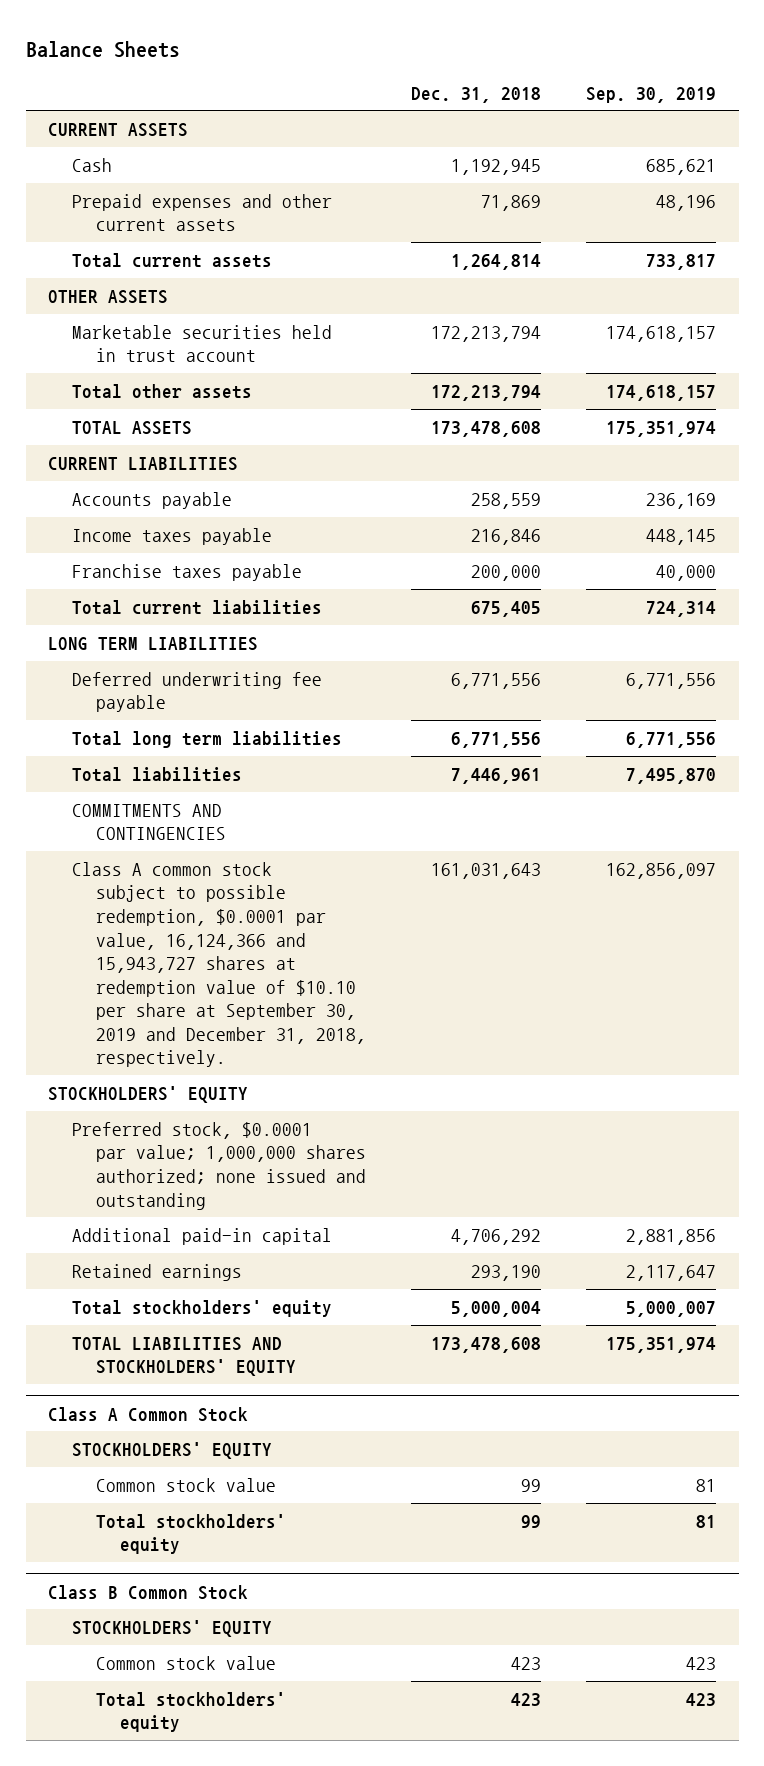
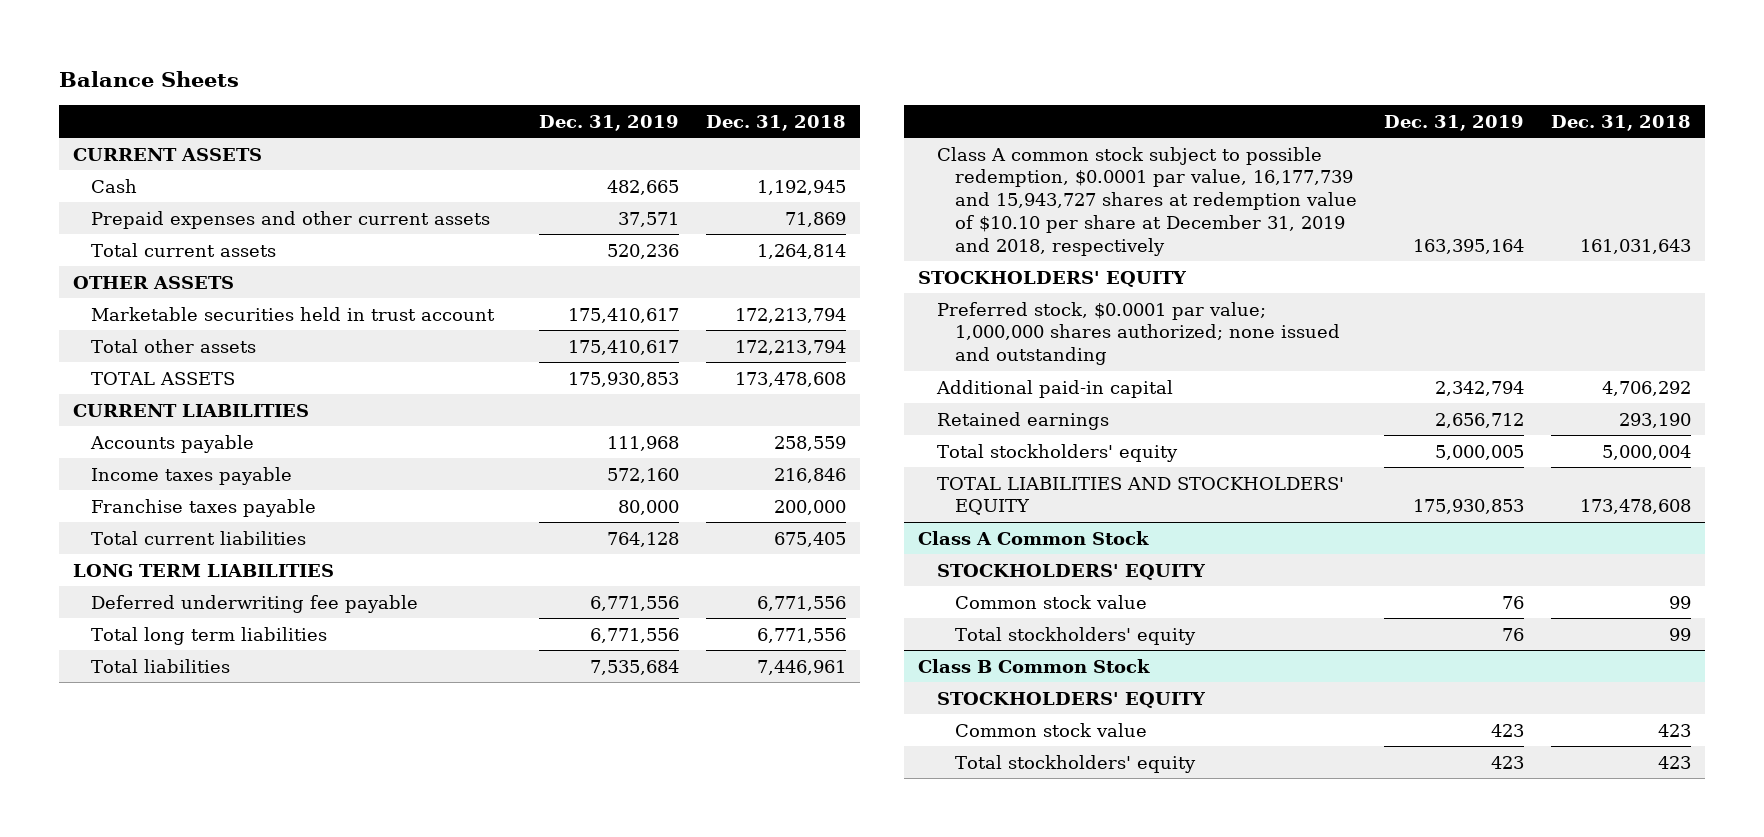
- | Dec. 31, 2018 | Sep. 30, 2019
+ | Dec. 31, 2019 | Dec. 31, 2018
- COMMITMENTS AND CONTINGENCIES
- Class A common stock subject to possible redemption, $0.0001 par value, 16,124,366 and 15,943,727 shares at redemption value of $10.10 per share at September 30, 2019 and December 31, 2018, respectively. | 161,031,643 | 162,856,097
+ Class A common stock subject to possible redemption, $0.0001 par value, 16,177,739 and 15,943,727 shares at redemption value of $10.10 per share at December 31, 2019 and 2018, respectively | 163,395,164 | 161,031,643

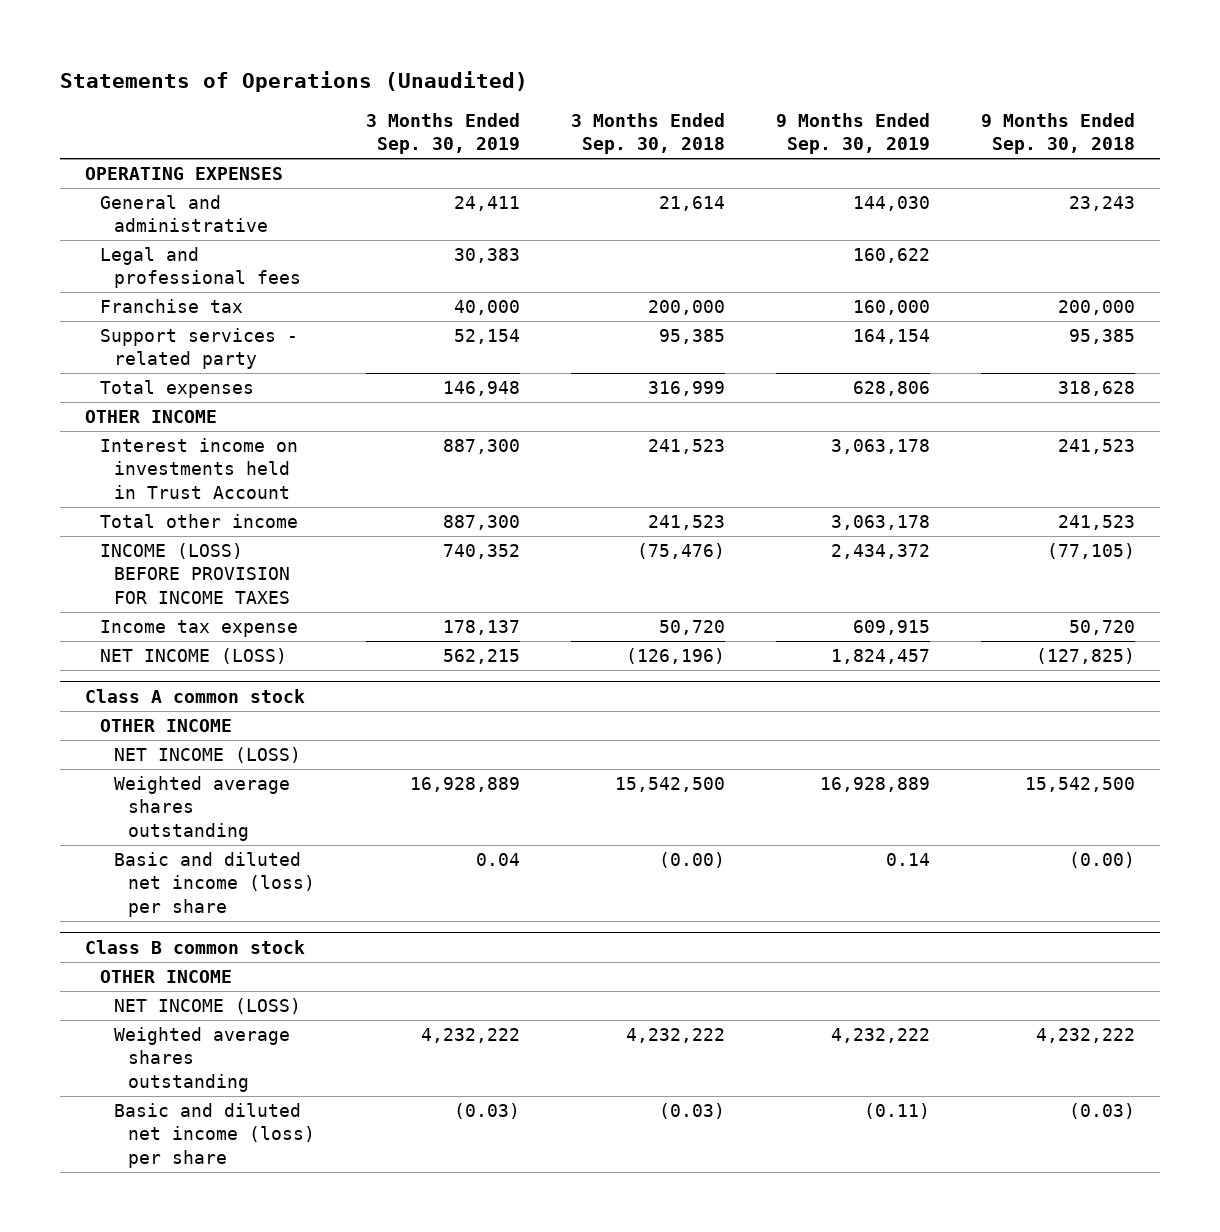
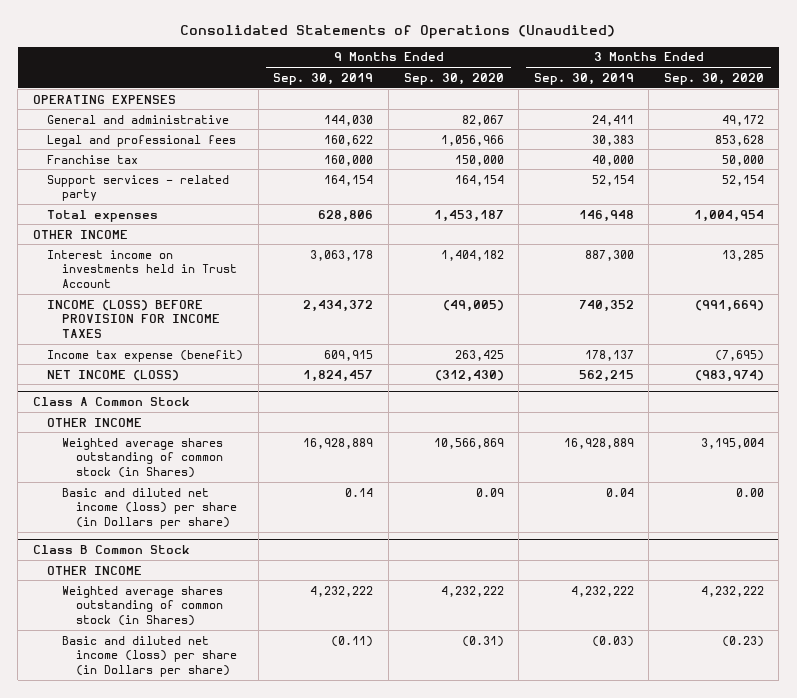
- Statements of Operations (Unaudited)
+ Consolidated Statements of Operations (Unaudited)
- | 3 Months Ended Sep. 30, 2019 | 3 Months Ended Sep. 30, 2018 | 9 Months Ended Sep. 30, 2019 | 9 Months Ended Sep. 30, 2018
+ | 9 Months Ended Sep. 30, 2019 | 9 Months Ended Sep. 30, 2020 | 3 Months Ended Sep. 30, 2019 | 3 Months Ended Sep. 30, 2020
- Total other income | 887,300 | 241,523 | 3,063,178 | 241,523
- Income tax expense | 178,137 | 50,720 | 609,915 | 50,720
+ Income tax expense (benefit) | 609,915 | 263,425 | 178,137 | (7,695)
- Class A common stock
+ Class A Common Stock
- NET INCOME (LOSS)
- Weighted average shares outstanding | 16,928,889 | 15,542,500 | 16,928,889 | 15,542,500
- Basic and diluted net income (loss) per share | 0.04 | (0.00) | 0.14 | (0.00)
- Class B common stock
+ Weighted average shares outstanding of common stock (in Shares) | 16,928,889 | 10,566,869 | 16,928,889 | 3,195,004
+ Basic and diluted net income (loss) per share (in Dollars per share) | 0.14 | 0.09 | 0.04 | 0.00
+ Class B Common Stock
- NET INCOME (LOSS)
- Weighted average shares outstanding | 4,232,222 | 4,232,222 | 4,232,222 | 4,232,222
- Basic and diluted net income (loss) per share | (0.03) | (0.03) | (0.11) | (0.03)
+ Weighted average shares outstanding of common stock (in Shares) | 4,232,222 | 4,232,222 | 4,232,222 | 4,232,222
+ Basic and diluted net income (loss) per share (in Dollars per share) | (0.11) | (0.31) | (0.03) | (0.23)

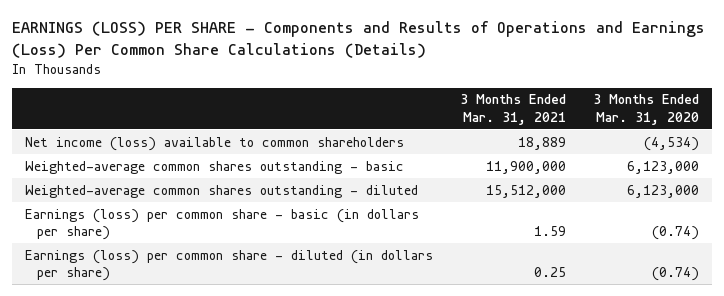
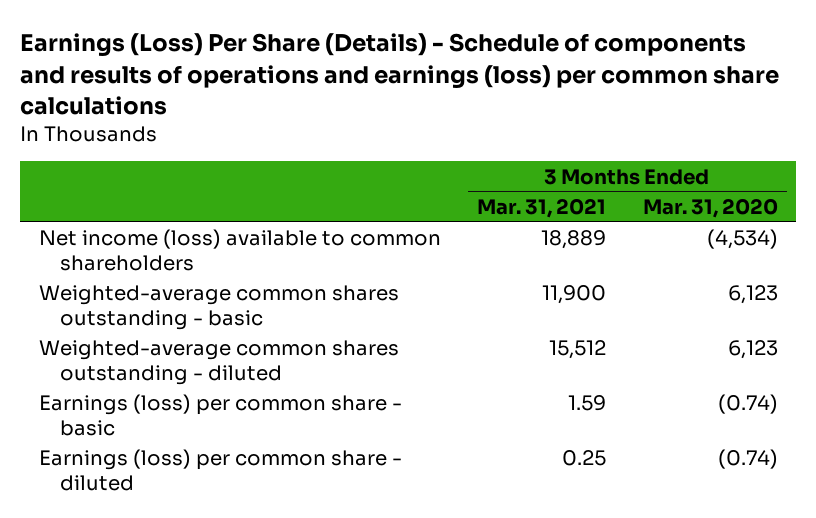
- EARNINGS (LOSS) PER SHARE - Components and Results of Operations and Earnings (Loss) Per Common Share Calculations (Details)
+ Earnings (Loss) Per Share (Details) - Schedule of components and results of operations and earnings (loss) per common share calculations
- Weighted-average common shares outstanding - basic | 11,900,000 | 6,123,000
- Weighted-average common shares outstanding - diluted | 15,512,000 | 6,123,000
- Earnings (loss) per common share - basic (in dollars per share) | 1.59 | (0.74)
- Earnings (loss) per common share - diluted (in dollars per share) | 0.25 | (0.74)
+ Weighted-average common shares outstanding - basic | 11,900 | 6,123
+ Weighted-average common shares outstanding - diluted | 15,512 | 6,123
+ Earnings (loss) per common share - basic | 1.59 | (0.74)
+ Earnings (loss) per common share - diluted | 0.25 | (0.74)

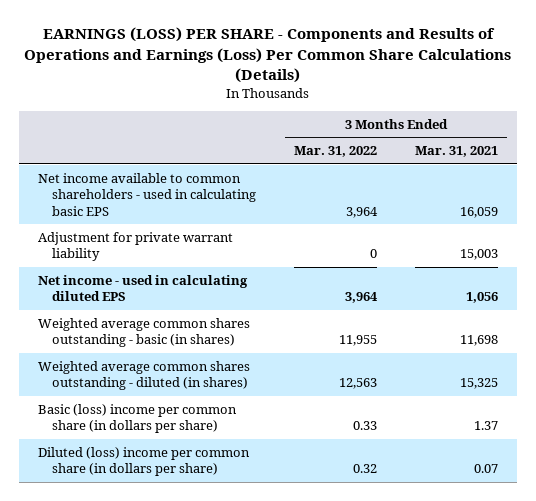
- Earnings (Loss) Per Share (Details) - Schedule of components and results of operations and earnings (loss) per common share calculations
+ EARNINGS (LOSS) PER SHARE - Components and Results of Operations and Earnings (Loss) Per Common Share Calculations (Details)
- | 3 Months Ended Mar. 31, 2021 | 3 Months Ended Mar. 31, 2020
+ | 3 Months Ended Mar. 31, 2022 | 3 Months Ended Mar. 31, 2021
- Net income (loss) available to common shareholders | 18,889 | (4,534)
- Weighted-average common shares outstanding - basic | 11,900 | 6,123
- Weighted-average common shares outstanding - diluted | 15,512 | 6,123
- Earnings (loss) per common share - basic | 1.59 | (0.74)
- Earnings (loss) per common share - diluted | 0.25 | (0.74)
+ Net income available to common shareholders - used in calculating basic EPS | 3,964 | 16,059
+ Adjustment for private warrant liability | 0 | 15,003
+ Net income - used in calculating diluted EPS | 3,964 | 1,056
+ Weighted average common shares outstanding - basic (in shares) | 11,955 | 11,698
+ Weighted average common shares outstanding - diluted (in shares) | 12,563 | 15,325
+ Basic (loss) income per common share (in dollars per share) | 0.33 | 1.37
+ Diluted (loss) income per common share (in dollars per share) | 0.32 | 0.07

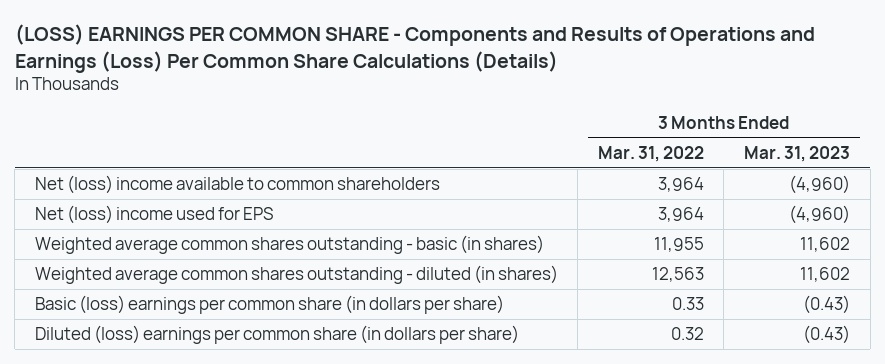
- EARNINGS (LOSS) PER SHARE - Components and Results of Operations and Earnings (Loss) Per Common Share Calculations (Details)
+ (LOSS) EARNINGS PER COMMON SHARE - Components and Results of Operations and Earnings (Loss) Per Common Share Calculations (Details)
- | 3 Months Ended Mar. 31, 2022 | 3 Months Ended Mar. 31, 2021
+ | 3 Months Ended Mar. 31, 2022 | 3 Months Ended Mar. 31, 2023
- Net income available to common shareholders - used in calculating basic EPS | 3,964 | 16,059
- Adjustment for private warrant liability | 0 | 15,003
- Net income - used in calculating diluted EPS | 3,964 | 1,056
+ Net (loss) income available to common shareholders | 3,964 | (4,960)
+ Net (loss) income used for EPS | 3,964 | (4,960)
- Basic (loss) income per common share (in dollars per share) | 0.33 | 1.37
- Diluted (loss) income per common share (in dollars per share) | 0.32 | 0.07
+ Basic (loss) earnings per common share (in dollars per share) | 0.33 | (0.43)
+ Diluted (loss) earnings per common share (in dollars per share) | 0.32 | (0.43)

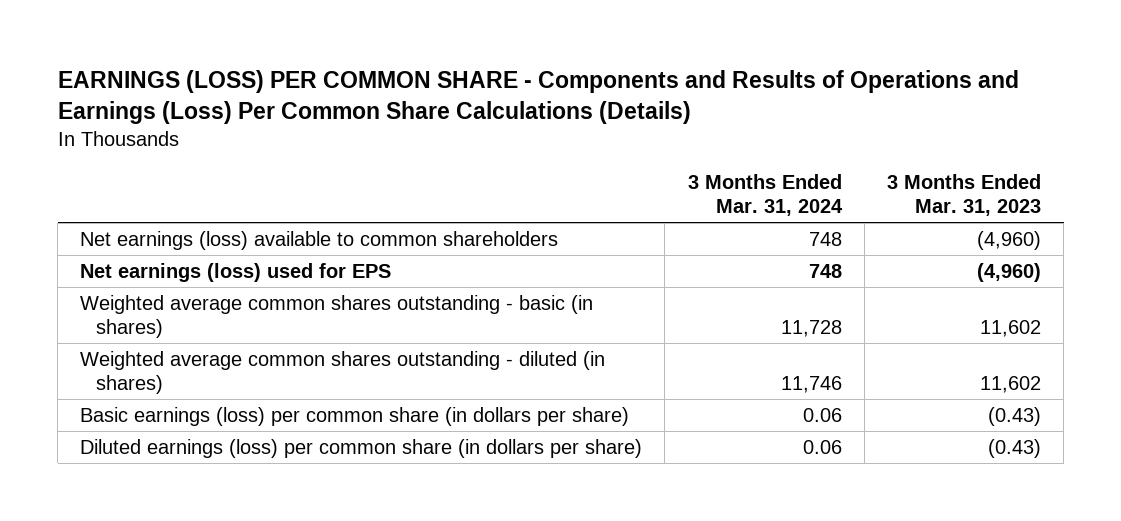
- (LOSS) EARNINGS PER COMMON SHARE - Components and Results of Operations and Earnings (Loss) Per Common Share Calculations (Details)
+ EARNINGS (LOSS) PER COMMON SHARE - Components and Results of Operations and Earnings (Loss) Per Common Share Calculations (Details)
- | 3 Months Ended Mar. 31, 2022 | 3 Months Ended Mar. 31, 2023
+ | 3 Months Ended Mar. 31, 2024 | 3 Months Ended Mar. 31, 2023
- Net (loss) income available to common shareholders | 3,964 | (4,960)
- Net (loss) income used for EPS | 3,964 | (4,960)
+ Net earnings (loss) available to common shareholders | 748 | (4,960)
+ Net earnings (loss) used for EPS | 748 | (4,960)
- Basic (loss) earnings per common share (in dollars per share) | 0.33 | (0.43)
- Diluted (loss) earnings per common share (in dollars per share) | 0.32 | (0.43)
+ Basic earnings (loss) per common share (in dollars per share) | 0.06 | (0.43)
+ Diluted earnings (loss) per common share (in dollars per share) | 0.06 | (0.43)

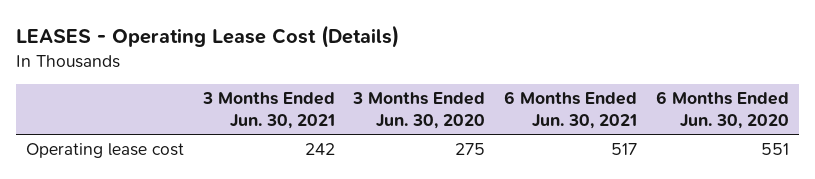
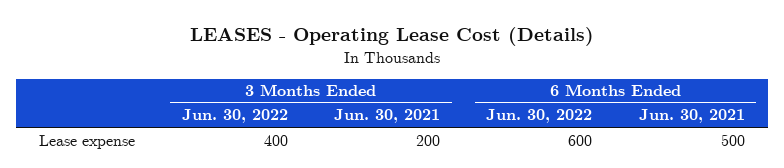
- | 3 Months Ended Jun. 30, 2021 | 3 Months Ended Jun. 30, 2020 | 6 Months Ended Jun. 30, 2021 | 6 Months Ended Jun. 30, 2020
+ | 3 Months Ended Jun. 30, 2022 | 3 Months Ended Jun. 30, 2021 | 6 Months Ended Jun. 30, 2022 | 6 Months Ended Jun. 30, 2021
- Operating lease cost | 242 | 275 | 517 | 551
+ Lease expense | 400 | 200 | 600 | 500

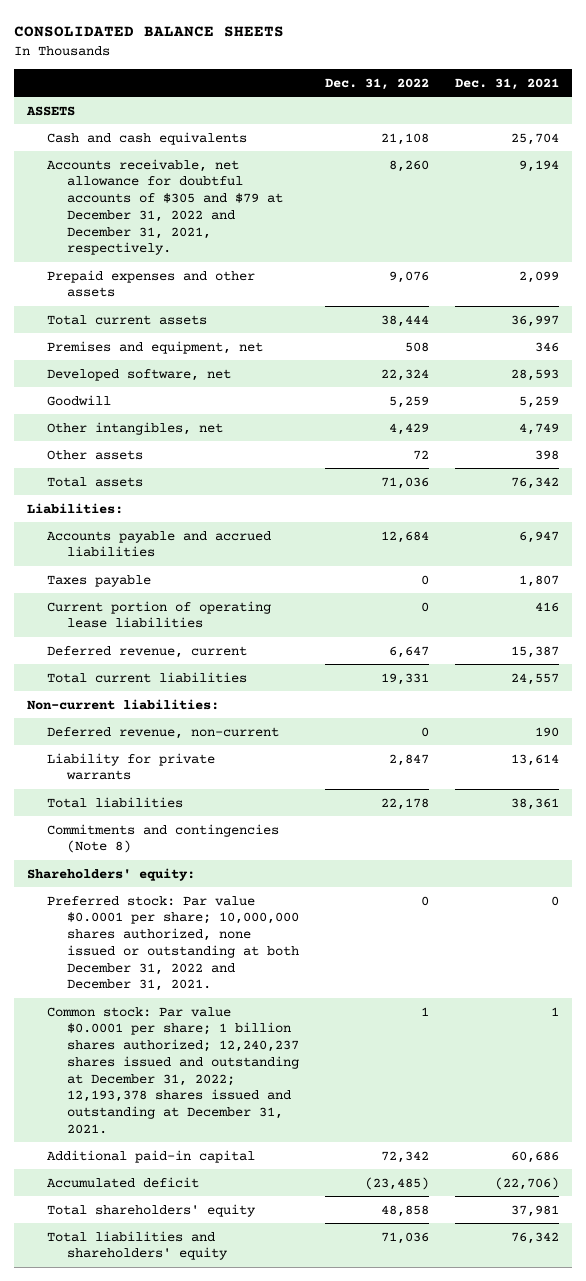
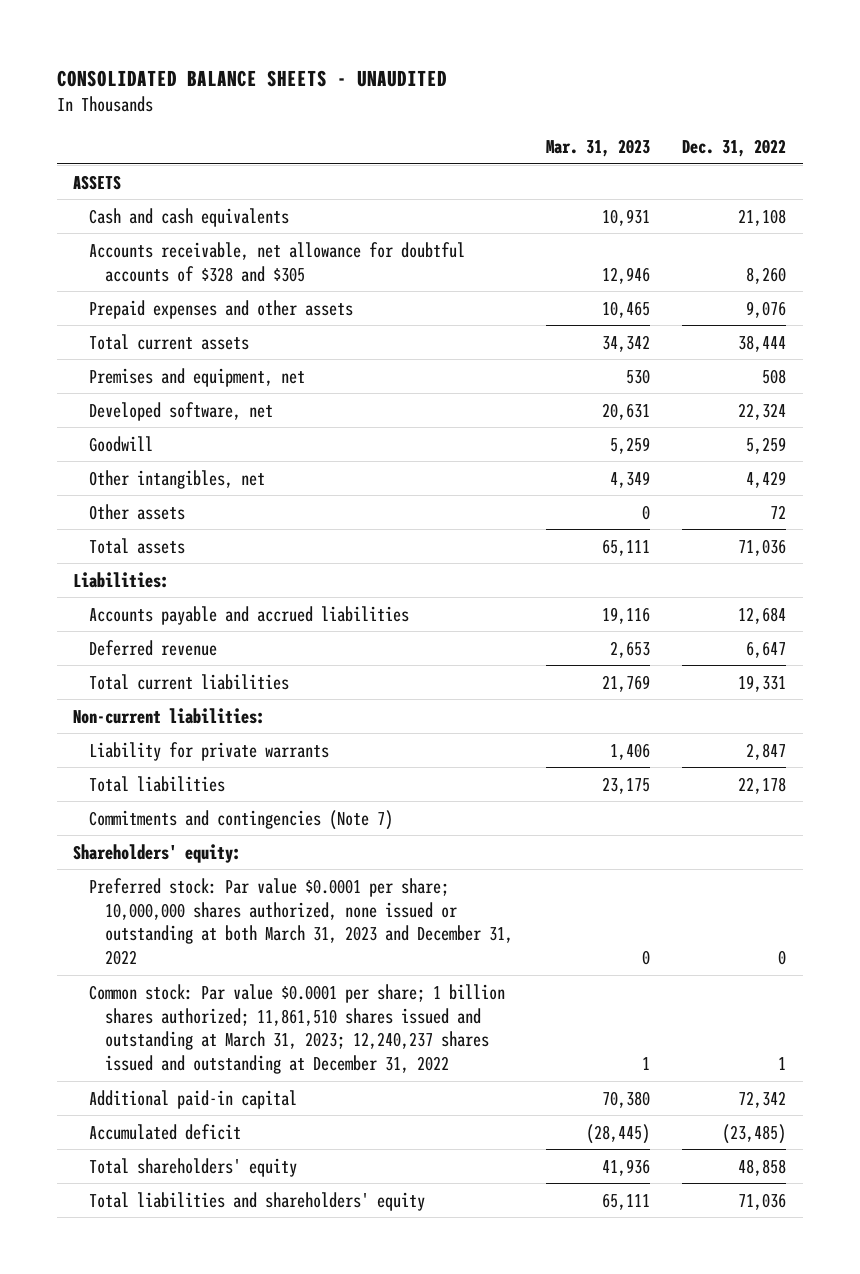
- CONSOLIDATED BALANCE SHEETS
+ CONSOLIDATED BALANCE SHEETS - UNAUDITED
- | Dec. 31, 2022 | Dec. 31, 2021
+ | Mar. 31, 2023 | Dec. 31, 2022
- Accounts receivable, net allowance for doubtful accounts of $305 and $79 at December 31, 2022 and December 31, 2021, respectively. | 8,260 | 9,194
+ Accounts receivable, net allowance for doubtful accounts of $328 and $305 | 12,946 | 8,260
- Taxes payable | 0 | 1,807
- Current portion of operating lease liabilities | 0 | 416
- Deferred revenue, current | 6,647 | 15,387
+ Deferred revenue | 2,653 | 6,647
- Deferred revenue, non-current | 0 | 190
- Commitments and contingencies (Note 8)
+ Commitments and contingencies (Note 7)
- Preferred stock: Par value $0.0001 per share; 10,000,000 shares authorized, none issued or outstanding at both December 31, 2022 and December 31, 2021. | 0 | 0
- Common stock: Par value $0.0001 per share; 1 billion shares authorized; 12,240,237 shares issued and outstanding at December 31, 2022; 12,193,378 shares issued and outstanding at December 31, 2021. | 1 | 1
+ Preferred stock: Par value $0.0001 per share; 10,000,000 shares authorized, none issued or outstanding at both March 31, 2023 and December 31, 2022 | 0 | 0
+ Common stock: Par value $0.0001 per share; 1 billion shares authorized; 11,861,510 shares issued and outstanding at March 31, 2023; 12,240,237 shares issued and outstanding at December 31, 2022 | 1 | 1

